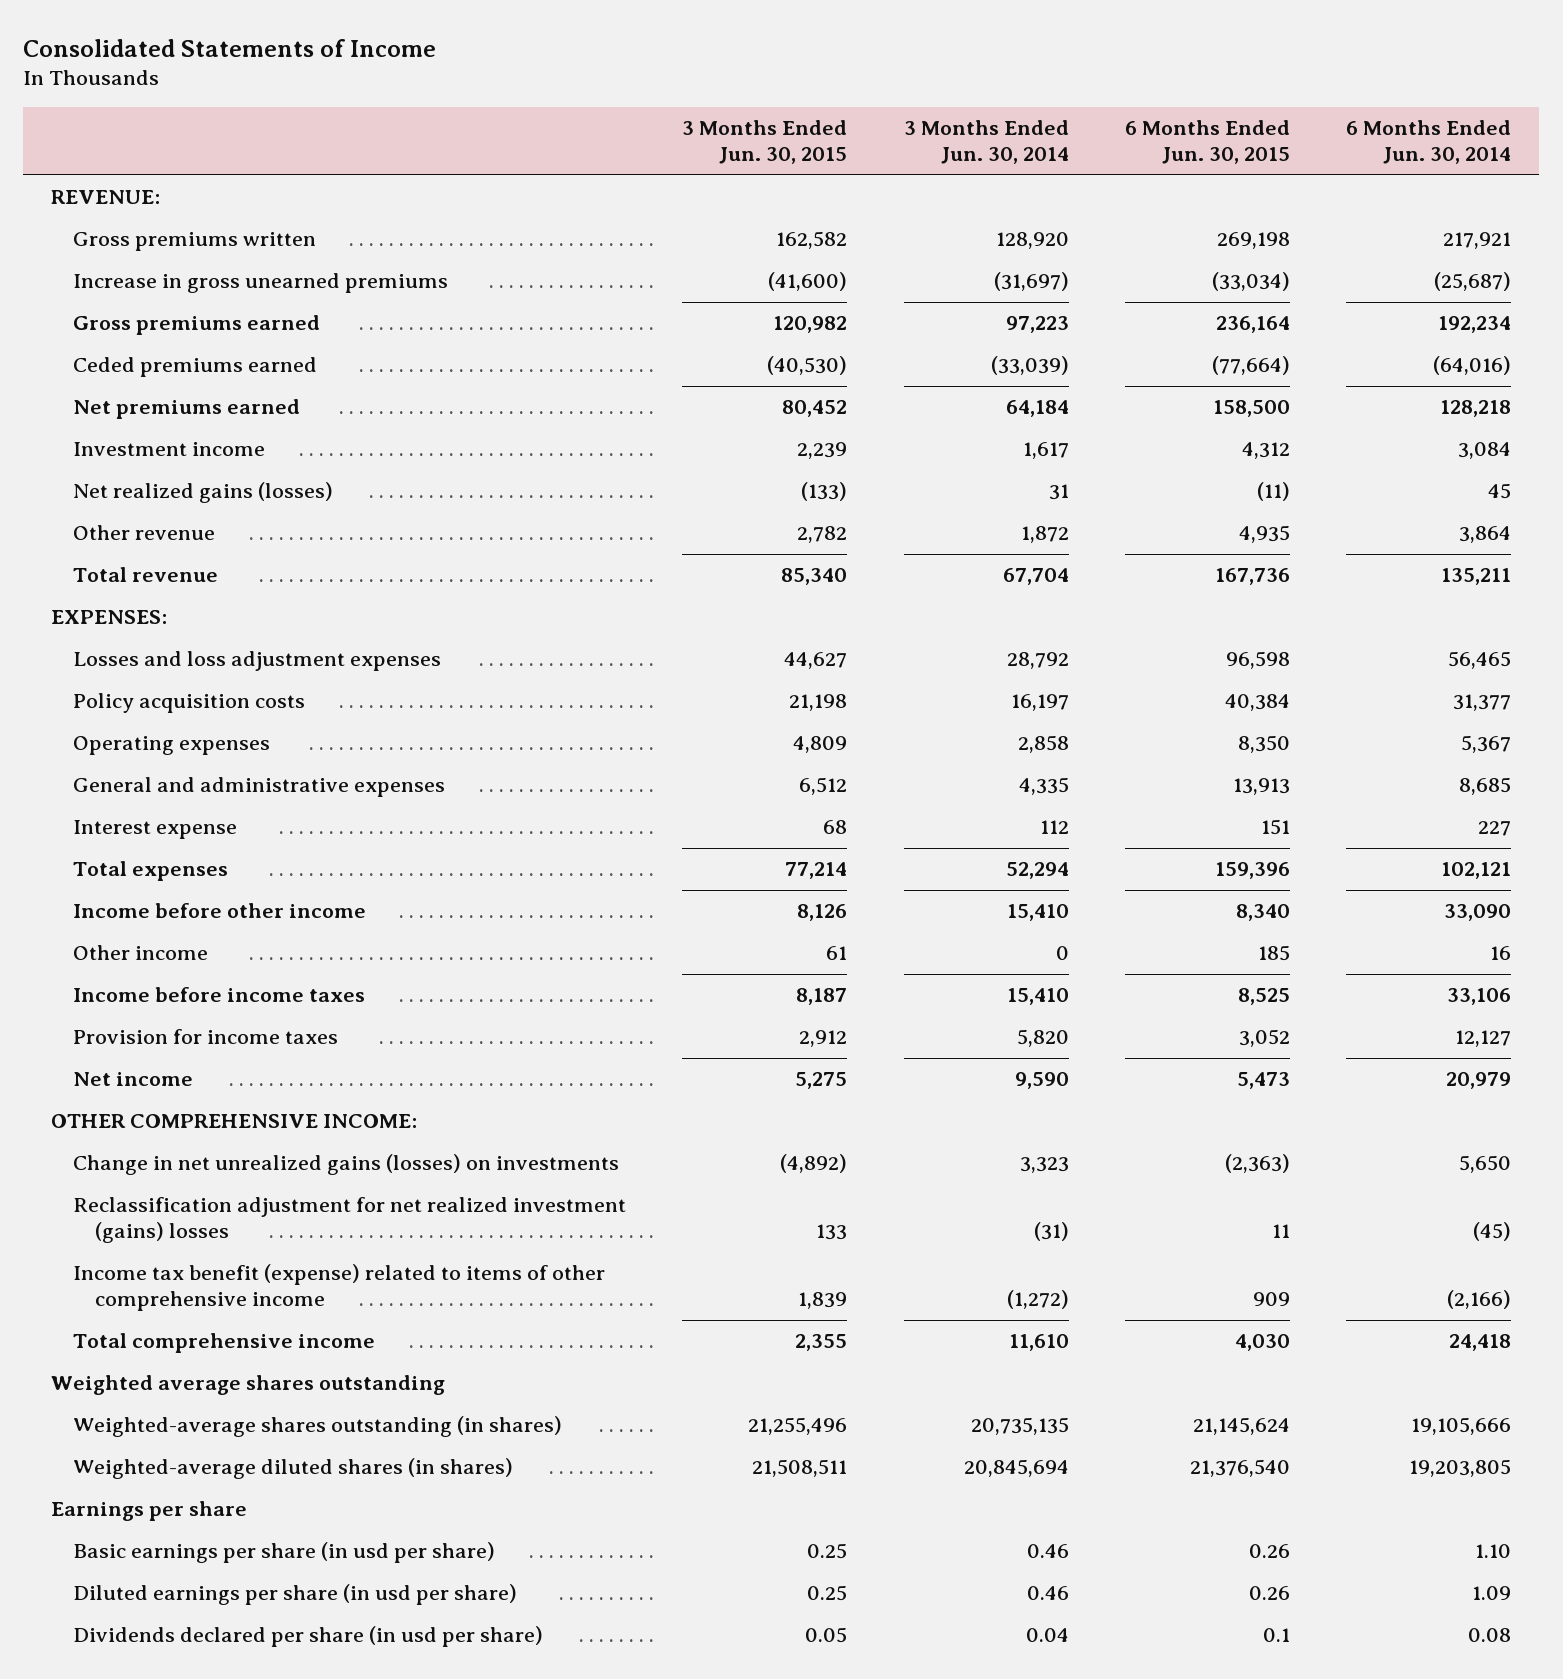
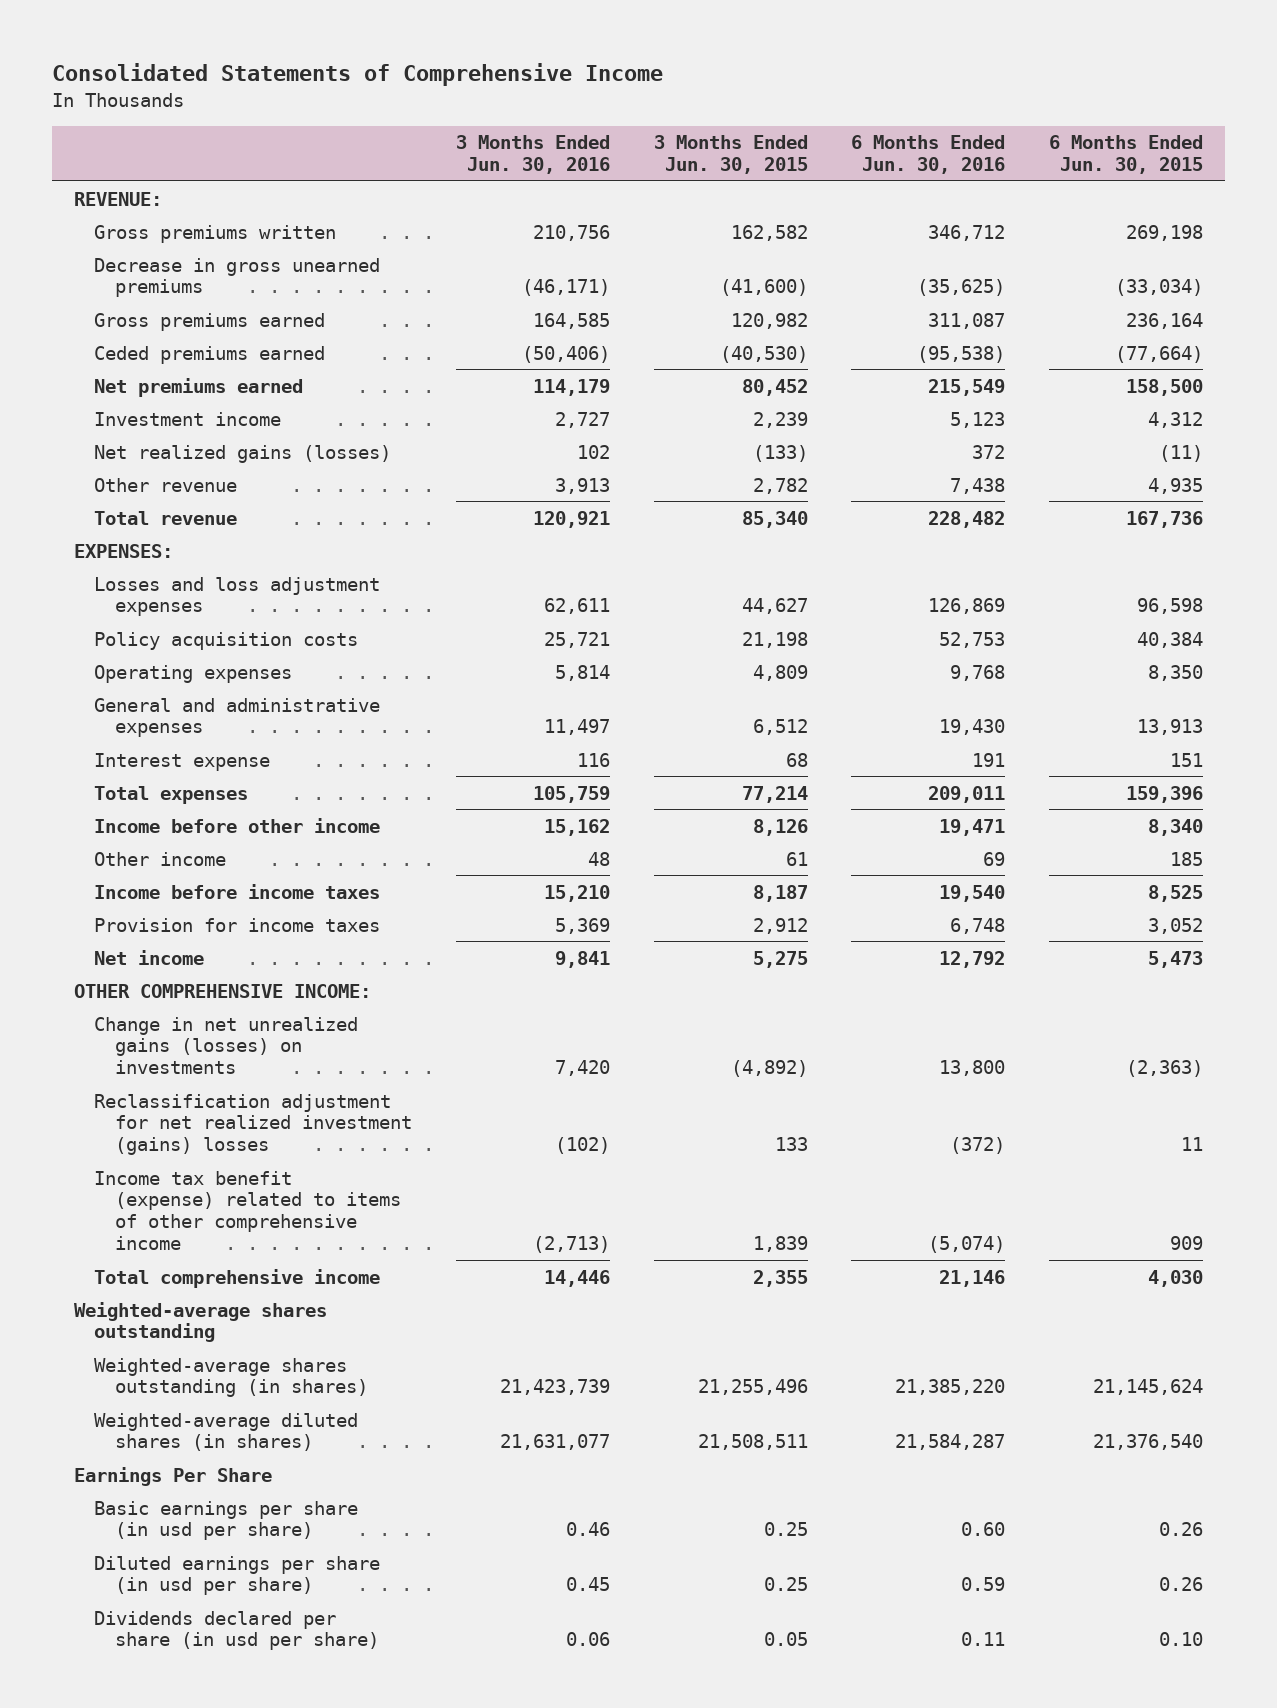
- Consolidated Statements of Income
+ Consolidated Statements of Comprehensive Income
- | 3 Months Ended Jun. 30, 2015 | 3 Months Ended Jun. 30, 2014 | 6 Months Ended Jun. 30, 2015 | 6 Months Ended Jun. 30, 2014
+ | 3 Months Ended Jun. 30, 2016 | 3 Months Ended Jun. 30, 2015 | 6 Months Ended Jun. 30, 2016 | 6 Months Ended Jun. 30, 2015
- Increase in gross unearned premiums | (41,600) | (31,697) | (33,034) | (25,687)
+ Decrease in gross unearned premiums | (46,171) | (41,600) | (35,625) | (33,034)
- Weighted average shares outstanding
+ Weighted-average shares outstanding
- Earnings per share
+ Earnings Per Share
- Dividends declared per share (in usd per share) | 0.05 | 0.04 | 0.1 | 0.08
+ Dividends declared per share (in usd per share) | 0.06 | 0.05 | 0.11 | 0.10

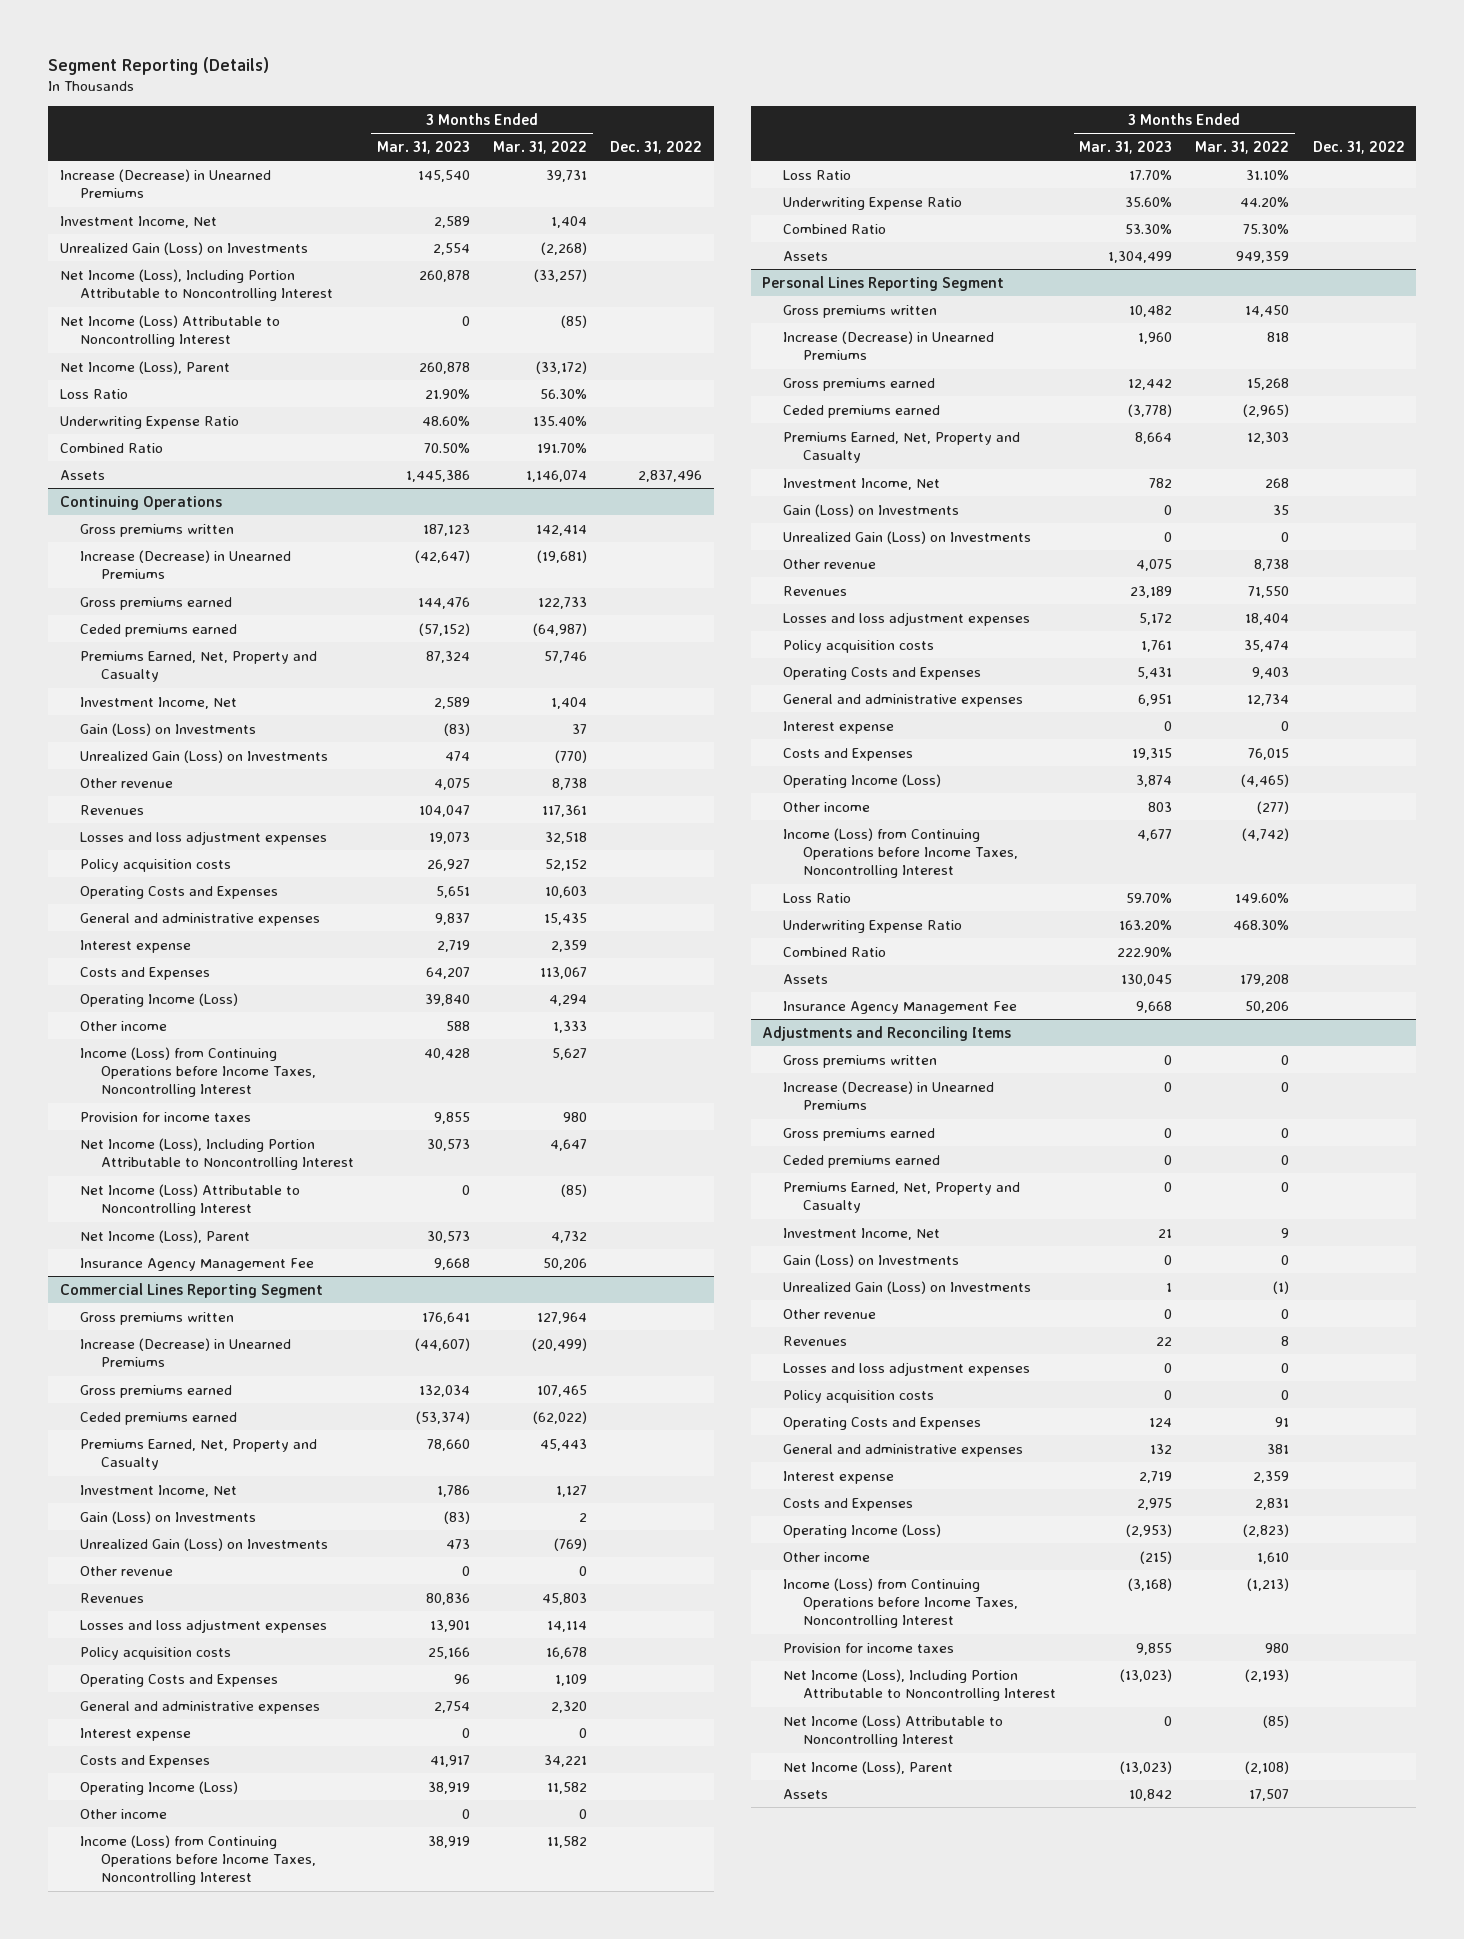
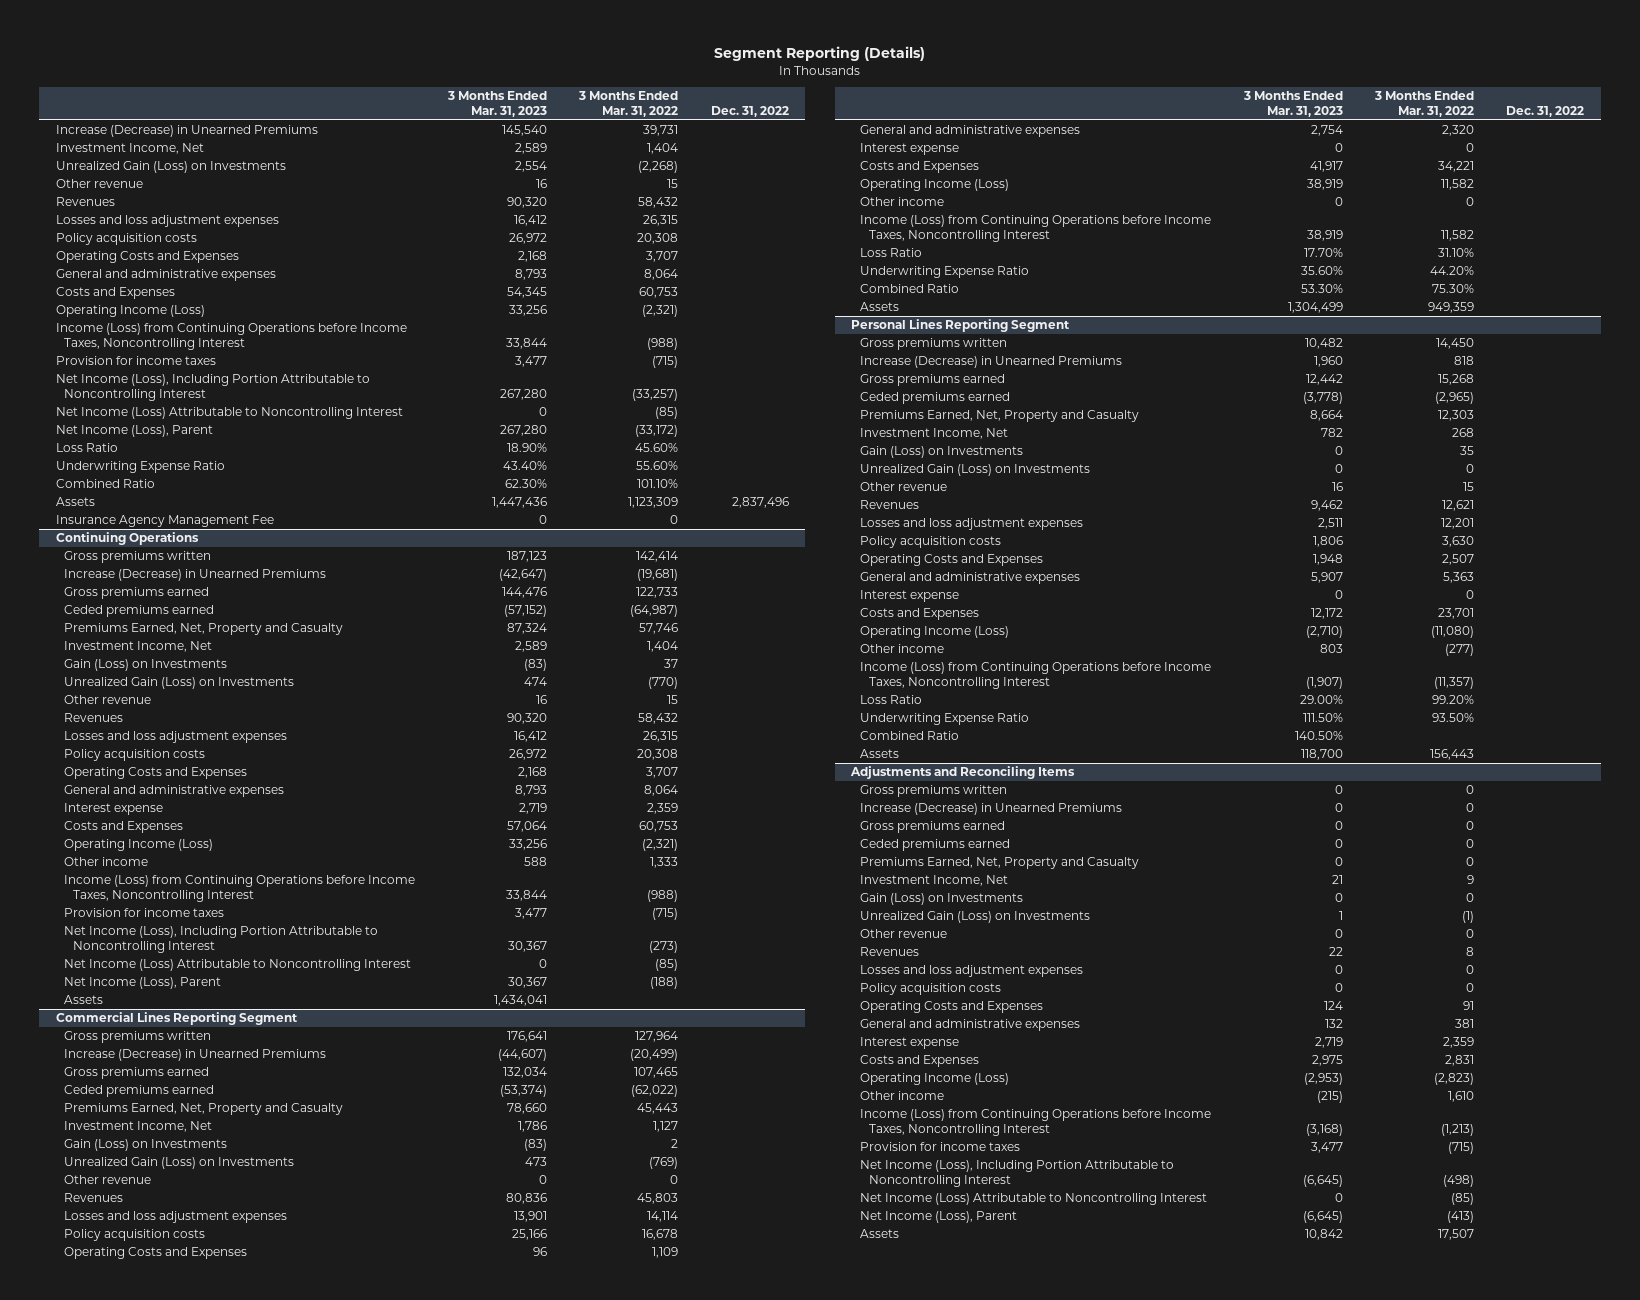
- Net Income (Loss), Including Portion Attributable to Noncontrolling Interest | 260,878 | (33,257) |
+ Other revenue | 16 | 15 |
+ Revenues | 90,320 | 58,432 |
+ Losses and loss adjustment expenses | 16,412 | 26,315 |
+ Policy acquisition costs | 26,972 | 20,308 |
+ Operating Costs and Expenses | 2,168 | 3,707 |
+ General and administrative expenses | 8,793 | 8,064 |
+ Costs and Expenses | 54,345 | 60,753 |
+ Operating Income (Loss) | 33,256 | (2,321) |
+ Income (Loss) from Continuing Operations before Income Taxes, Noncontrolling Interest | 33,844 | (988) |
+ Provision for income taxes | 3,477 | (715) |
+ Net Income (Loss), Including Portion Attributable to Noncontrolling Interest | 267,280 | (33,257) |
- Net Income (Loss), Parent | 260,878 | (33,172) |
- Loss Ratio | 21.90% | 56.30% |
- Underwriting Expense Ratio | 48.60% | 135.40% |
- Combined Ratio | 70.50% | 191.70% |
- Assets | 1,445,386 | 1,146,074 | 2,837,496
+ Net Income (Loss), Parent | 267,280 | (33,172) |
+ Loss Ratio | 18.90% | 45.60% |
+ Underwriting Expense Ratio | 43.40% | 55.60% |
+ Combined Ratio | 62.30% | 101.10% |
+ Assets | 1,447,436 | 1,123,309 | 2,837,496
+ Insurance Agency Management Fee | 0 | 0 |
@ Continuing Operations
- Other revenue | 4,075 | 8,738 |
- Revenues | 104,047 | 117,361 |
- Losses and loss adjustment expenses | 19,073 | 32,518 |
- Policy acquisition costs | 26,927 | 52,152 |
- Operating Costs and Expenses | 5,651 | 10,603 |
- General and administrative expenses | 9,837 | 15,435 |
+ Other revenue | 16 | 15 |
+ Revenues | 90,320 | 58,432 |
+ Losses and loss adjustment expenses | 16,412 | 26,315 |
+ Policy acquisition costs | 26,972 | 20,308 |
+ Operating Costs and Expenses | 2,168 | 3,707 |
+ General and administrative expenses | 8,793 | 8,064 |
- Costs and Expenses | 64,207 | 113,067 |
- Operating Income (Loss) | 39,840 | 4,294 |
+ Costs and Expenses | 57,064 | 60,753 |
+ Operating Income (Loss) | 33,256 | (2,321) |
- Income (Loss) from Continuing Operations before Income Taxes, Noncontrolling Interest | 40,428 | 5,627 |
- Provision for income taxes | 9,855 | 980 |
- Net Income (Loss), Including Portion Attributable to Noncontrolling Interest | 30,573 | 4,647 |
+ Income (Loss) from Continuing Operations before Income Taxes, Noncontrolling Interest | 33,844 | (988) |
+ Provision for income taxes | 3,477 | (715) |
+ Net Income (Loss), Including Portion Attributable to Noncontrolling Interest | 30,367 | (273) |
- Net Income (Loss), Parent | 30,573 | 4,732 |
- Insurance Agency Management Fee | 9,668 | 50,206 |
+ Net Income (Loss), Parent | 30,367 | (188) |
+ Assets | 1,434,041 | |
@ Personal Lines Reporting Segment
- Other revenue | 4,075 | 8,738 |
- Revenues | 23,189 | 71,550 |
- Losses and loss adjustment expenses | 5,172 | 18,404 |
- Policy acquisition costs | 1,761 | 35,474 |
- Operating Costs and Expenses | 5,431 | 9,403 |
- General and administrative expenses | 6,951 | 12,734 |
+ Other revenue | 16 | 15 |
+ Revenues | 9,462 | 12,621 |
+ Losses and loss adjustment expenses | 2,511 | 12,201 |
+ Policy acquisition costs | 1,806 | 3,630 |
+ Operating Costs and Expenses | 1,948 | 2,507 |
+ General and administrative expenses | 5,907 | 5,363 |
- Costs and Expenses | 19,315 | 76,015 |
- Operating Income (Loss) | 3,874 | (4,465) |
+ Costs and Expenses | 12,172 | 23,701 |
+ Operating Income (Loss) | (2,710) | (11,080) |
- Income (Loss) from Continuing Operations before Income Taxes, Noncontrolling Interest | 4,677 | (4,742) |
- Loss Ratio | 59.70% | 149.60% |
- Underwriting Expense Ratio | 163.20% | 468.30% |
- Combined Ratio | 222.90% | |
- Assets | 130,045 | 179,208 |
- Insurance Agency Management Fee | 9,668 | 50,206 |
+ Income (Loss) from Continuing Operations before Income Taxes, Noncontrolling Interest | (1,907) | (11,357) |
+ Loss Ratio | 29.00% | 99.20% |
+ Underwriting Expense Ratio | 111.50% | 93.50% |
+ Combined Ratio | 140.50% | |
+ Assets | 118,700 | 156,443 |
@ Adjustments and Reconciling Items
- Provision for income taxes | 9,855 | 980 |
- Net Income (Loss), Including Portion Attributable to Noncontrolling Interest | (13,023) | (2,193) |
+ Provision for income taxes | 3,477 | (715) |
+ Net Income (Loss), Including Portion Attributable to Noncontrolling Interest | (6,645) | (498) |
- Net Income (Loss), Parent | (13,023) | (2,108) |
+ Net Income (Loss), Parent | (6,645) | (413) |

